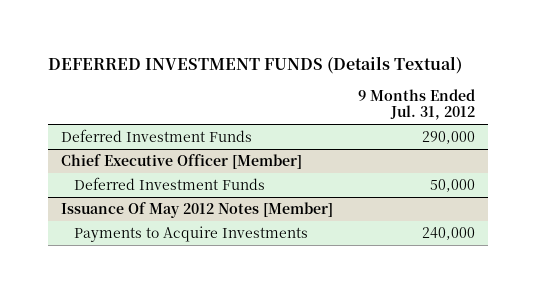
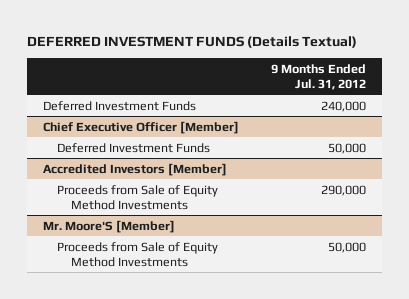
- Deferred Investment Funds | 290,000
+ Deferred Investment Funds | 240,000
- Issuance Of May 2012 Notes [Member]
- Payments to Acquire Investments | 240,000
+ Accredited Investors [Member]
+ Proceeds from Sale of Equity Method Investments | 290,000
+ Mr. Moore'S [Member]
+ Proceeds from Sale of Equity Method Investments | 50,000

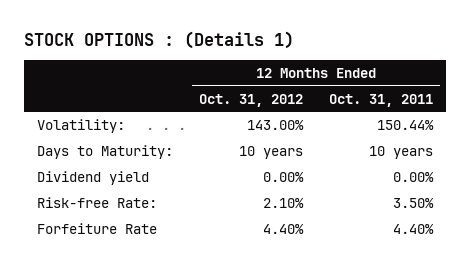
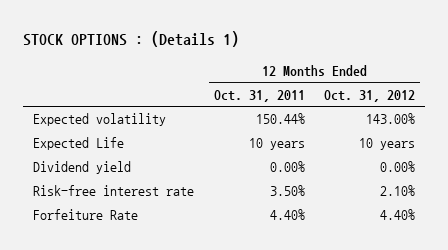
- | 12 Months Ended Oct. 31, 2012 | 12 Months Ended Oct. 31, 2011
+ | 12 Months Ended Oct. 31, 2011 | 12 Months Ended Oct. 31, 2012
- Volatility: | 143.00% | 150.44%
- Days to Maturity: | 10 years | 10 years
+ Expected volatility | 150.44% | 143.00%
+ Expected Life | 10 years | 10 years
- Risk-free Rate: | 2.10% | 3.50%
+ Risk-free interest rate | 3.50% | 2.10%

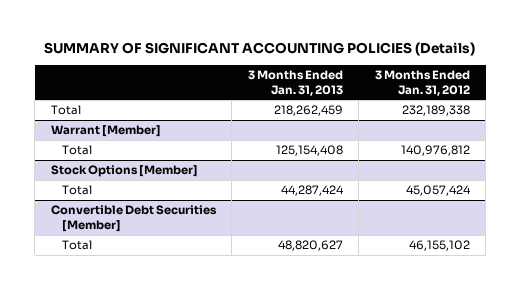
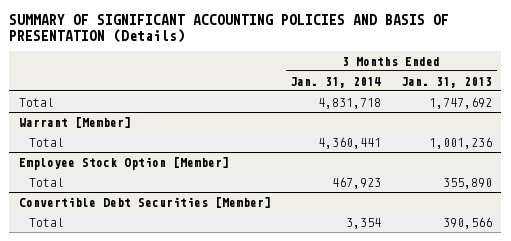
- SUMMARY OF SIGNIFICANT ACCOUNTING POLICIES (Details)
+ SUMMARY OF SIGNIFICANT ACCOUNTING POLICIES AND BASIS OF PRESENTATION (Details)
- | 3 Months Ended Jan. 31, 2013 | 3 Months Ended Jan. 31, 2012
+ | 3 Months Ended Jan. 31, 2014 | 3 Months Ended Jan. 31, 2013
- Total | 218,262,459 | 232,189,338
+ Total | 4,831,718 | 1,747,692
@ Warrant [Member]
- Total | 125,154,408 | 140,976,812
- Stock Options [Member]
- Total | 44,287,424 | 45,057,424
@ Warrant [Member]
+ Total | 4,360,441 | 1,001,236
+ Employee Stock Option [Member]
+ Total | 467,923 | 355,890
@ Convertible Debt Securities [Member]
- Total | 48,820,627 | 46,155,102
+ Total | 3,354 | 390,566

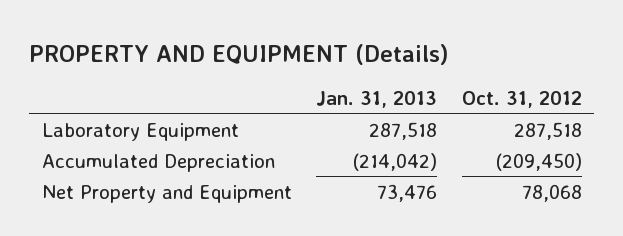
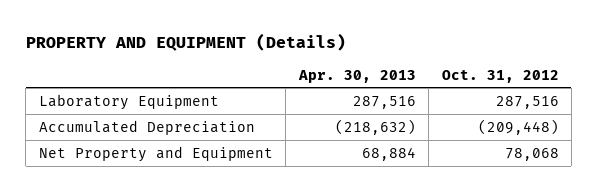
- | Jan. 31, 2013 | Oct. 31, 2012
+ | Apr. 30, 2013 | Oct. 31, 2012
- Laboratory Equipment | 287,518 | 287,518
- Accumulated Depreciation | (214,042) | (209,450)
+ Laboratory Equipment | 287,516 | 287,516
+ Accumulated Depreciation | (218,632) | (209,448)

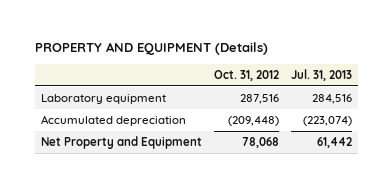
- | Apr. 30, 2013 | Oct. 31, 2012
+ | Oct. 31, 2012 | Jul. 31, 2013
- Laboratory Equipment | 287,516 | 287,516
- Accumulated Depreciation | (218,632) | (209,448)
+ Laboratory equipment | 287,516 | 284,516
+ Accumulated depreciation | (209,448) | (223,074)

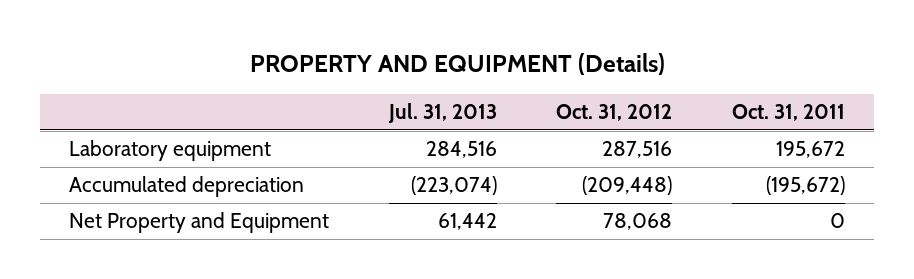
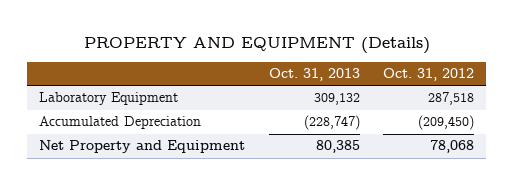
- | Jul. 31, 2013 | Oct. 31, 2012 | Oct. 31, 2011
+ | Oct. 31, 2013 | Oct. 31, 2012
- Laboratory equipment | 284,516 | 287,516 | 195,672
- Accumulated depreciation | (223,074) | (209,448) | (195,672)
+ Laboratory Equipment | 309,132 | 287,518
+ Accumulated Depreciation | (228,747) | (209,450)

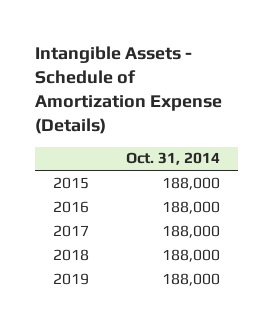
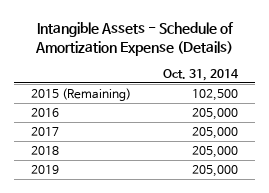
- 2015 | 188,000
- 2016 | 188,000
- 2017 | 188,000
- 2018 | 188,000
- 2019 | 188,000
+ 2015 (Remaining) | 102,500
+ 2016 | 205,000
+ 2017 | 205,000
+ 2018 | 205,000
+ 2019 | 205,000

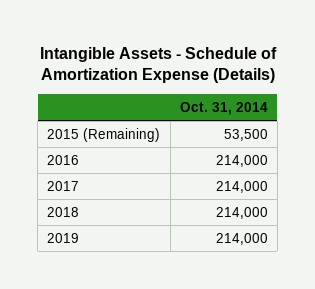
- 2015 (Remaining) | 102,500
- 2016 | 205,000
- 2017 | 205,000
- 2018 | 205,000
- 2019 | 205,000
+ 2015 (Remaining) | 53,500
+ 2016 | 214,000
+ 2017 | 214,000
+ 2018 | 214,000
+ 2019 | 214,000

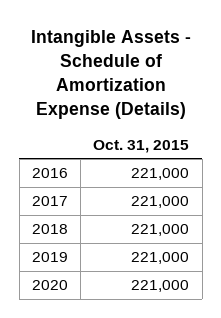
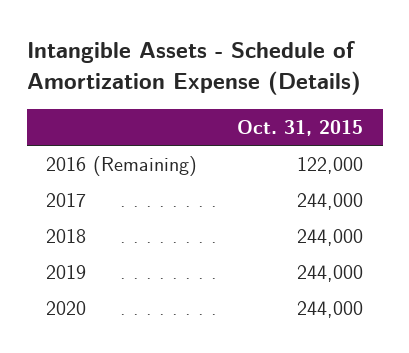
- 2016 | 221,000
- 2017 | 221,000
- 2018 | 221,000
- 2019 | 221,000
- 2020 | 221,000
+ 2016 (Remaining) | 122,000
+ 2017 | 244,000
+ 2018 | 244,000
+ 2019 | 244,000
+ 2020 | 244,000

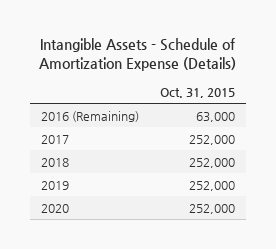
- 2016 (Remaining) | 122,000
- 2017 | 244,000
- 2018 | 244,000
- 2019 | 244,000
- 2020 | 244,000
+ 2016 (Remaining) | 63,000
+ 2017 | 252,000
+ 2018 | 252,000
+ 2019 | 252,000
+ 2020 | 252,000

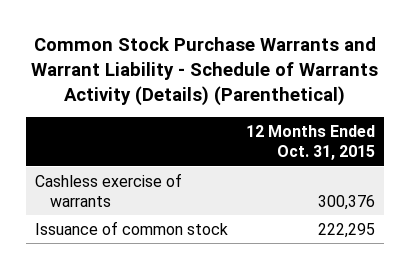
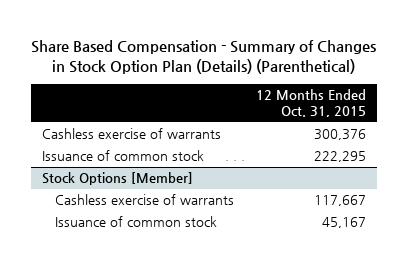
- Common Stock Purchase Warrants and Warrant Liability - Schedule of Warrants Activity (Details) (Parenthetical)
+ Share Based Compensation - Summary of Changes in Stock Option Plan (Details) (Parenthetical)
+ Stock Options [Member]
+ Cashless exercise of warrants | 117,667
+ Issuance of common stock | 45,167

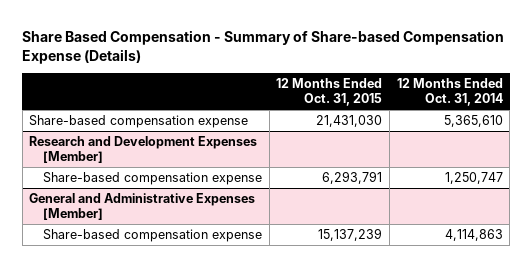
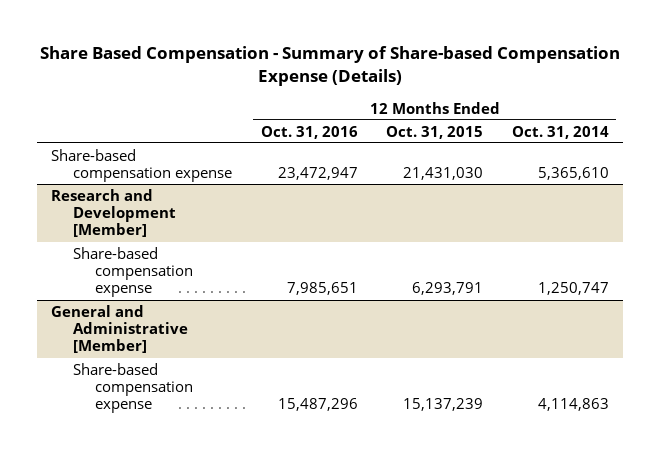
- | 12 Months Ended Oct. 31, 2015 | 12 Months Ended Oct. 31, 2014
+ | 12 Months Ended Oct. 31, 2016 | 12 Months Ended Oct. 31, 2015 | 12 Months Ended Oct. 31, 2014
- Research and Development Expenses [Member]
+ Research and Development [Member]
- General and Administrative Expenses [Member]
+ General and Administrative [Member]

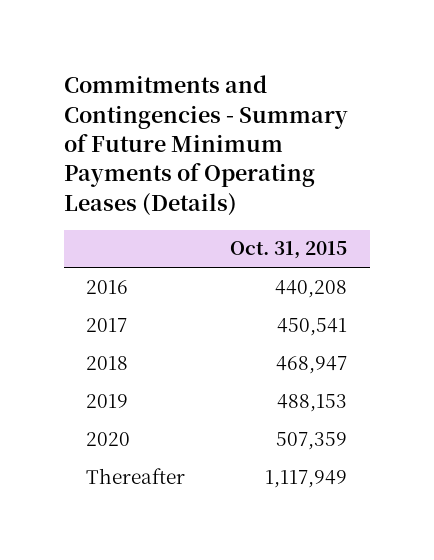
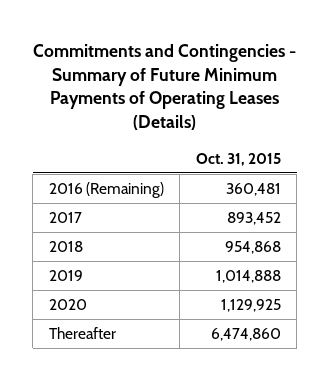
- 2016 | 440,208
- 2017 | 450,541
- 2018 | 468,947
- 2019 | 488,153
- 2020 | 507,359
- Thereafter | 1,117,949
+ 2016 (Remaining) | 360,481
+ 2017 | 893,452
+ 2018 | 954,868
+ 2019 | 1,014,888
+ 2020 | 1,129,925
+ Thereafter | 6,474,860

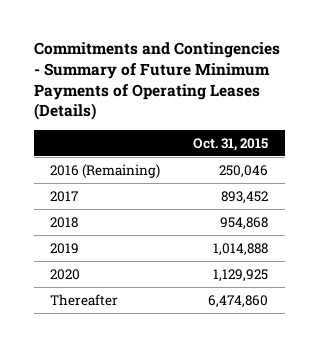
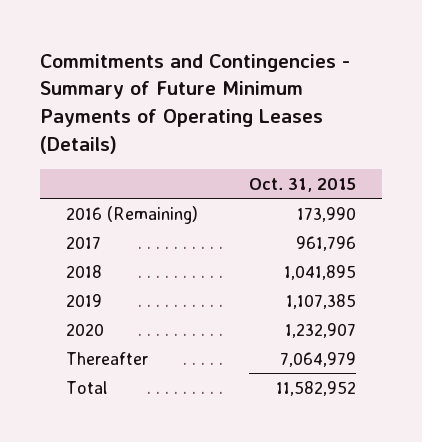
- 2016 (Remaining) | 250,046
- 2017 | 893,452
- 2018 | 954,868
- 2019 | 1,014,888
- 2020 | 1,129,925
- Thereafter | 6,474,860
+ 2016 (Remaining) | 173,990
+ 2017 | 961,796
+ 2018 | 1,041,895
+ 2019 | 1,107,385
+ 2020 | 1,232,907
+ Thereafter | 7,064,979
+ Total | 11,582,952

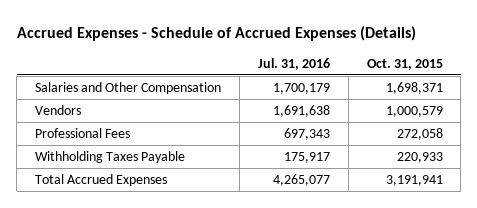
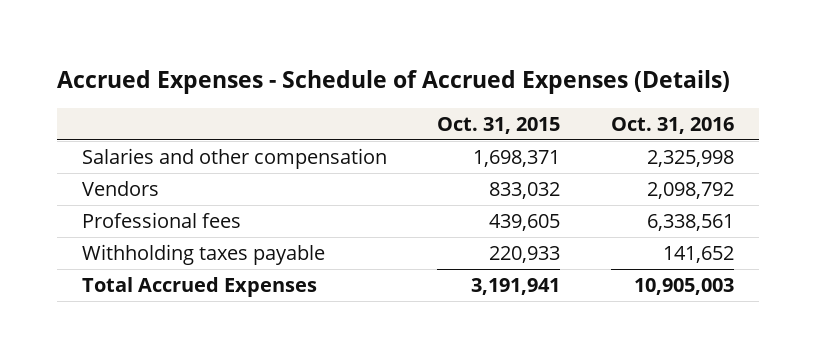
- | Jul. 31, 2016 | Oct. 31, 2015
+ | Oct. 31, 2015 | Oct. 31, 2016
- Salaries and Other Compensation | 1,700,179 | 1,698,371
- Vendors | 1,691,638 | 1,000,579
- Professional Fees | 697,343 | 272,058
- Withholding Taxes Payable | 175,917 | 220,933
+ Salaries and other compensation | 1,698,371 | 2,325,998
+ Vendors | 833,032 | 2,098,792
+ Professional fees | 439,605 | 6,338,561
+ Withholding taxes payable | 220,933 | 141,652

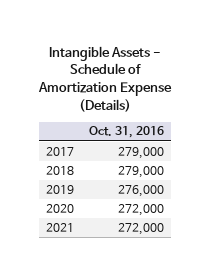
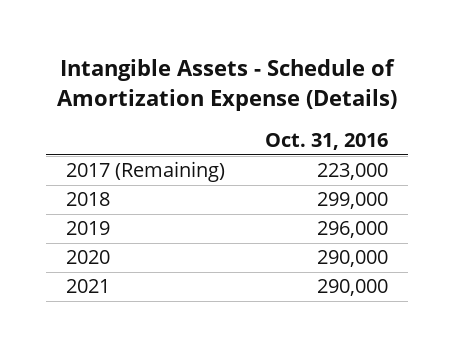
- 2017 | 279,000
- 2018 | 279,000
- 2019 | 276,000
- 2020 | 272,000
- 2021 | 272,000
+ 2017 (Remaining) | 223,000
+ 2018 | 299,000
+ 2019 | 296,000
+ 2020 | 290,000
+ 2021 | 290,000

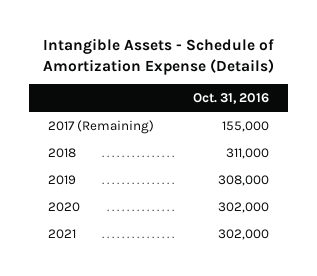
- 2017 (Remaining) | 223,000
- 2018 | 299,000
- 2019 | 296,000
- 2020 | 290,000
- 2021 | 290,000
+ 2017 (Remaining) | 155,000
+ 2018 | 311,000
+ 2019 | 308,000
+ 2020 | 302,000
+ 2021 | 302,000

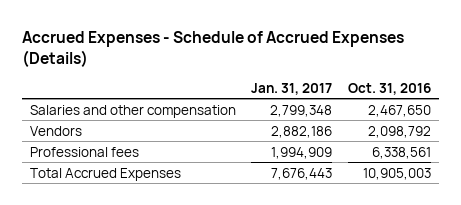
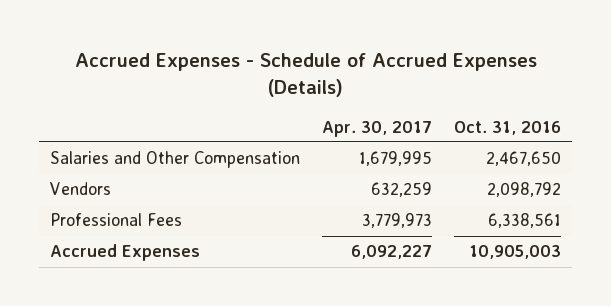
- | Jan. 31, 2017 | Oct. 31, 2016
+ | Apr. 30, 2017 | Oct. 31, 2016
- Salaries and other compensation | 2,799,348 | 2,467,650
+ Salaries and Other Compensation | 1,679,995 | 2,467,650
- Professional fees | 1,994,909 | 6,338,561
- Total Accrued Expenses | 7,676,443 | 10,905,003
+ Professional Fees | 3,779,973 | 6,338,561
+ Accrued Expenses | 6,092,227 | 10,905,003

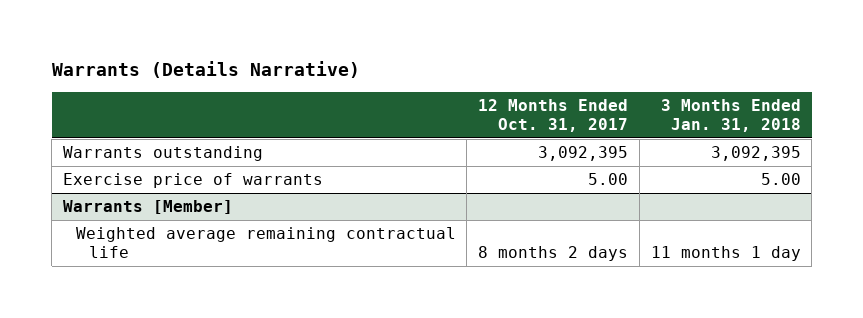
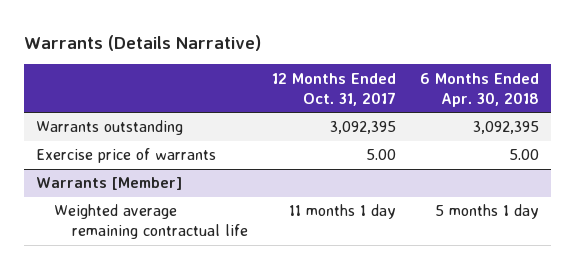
- | 12 Months Ended Oct. 31, 2017 | 3 Months Ended Jan. 31, 2018
+ | 12 Months Ended Oct. 31, 2017 | 6 Months Ended Apr. 30, 2018
@ Warrants [Member]
- Weighted average remaining contractual life | 8 months 2 days | 11 months 1 day
+ Weighted average remaining contractual life | 11 months 1 day | 5 months 1 day

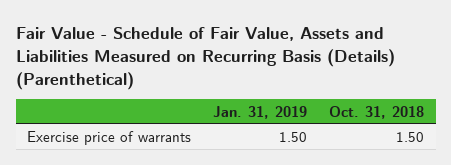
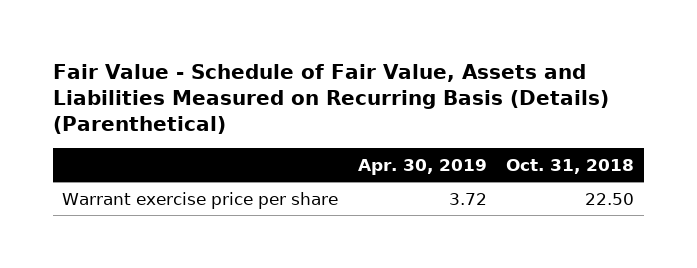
- | Jan. 31, 2019 | Oct. 31, 2018
+ | Apr. 30, 2019 | Oct. 31, 2018
- Exercise price of warrants | 1.50 | 1.50
+ Warrant exercise price per share | 3.72 | 22.50

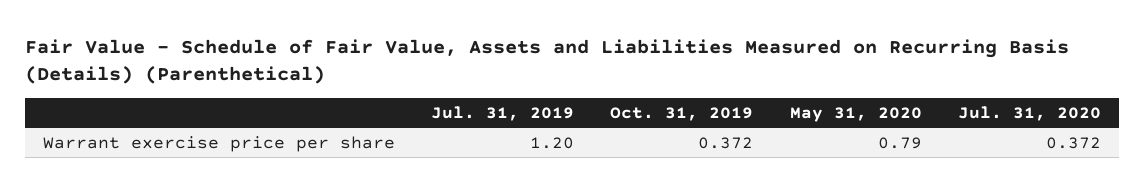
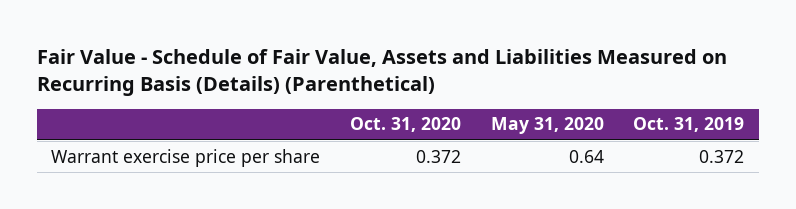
- | Jul. 31, 2019 | Oct. 31, 2019 | May 31, 2020 | Jul. 31, 2020
+ | Oct. 31, 2020 | May 31, 2020 | Oct. 31, 2019
- Warrant exercise price per share | 1.20 | 0.372 | 0.79 | 0.372
+ Warrant exercise price per share | 0.372 | 0.64 | 0.372

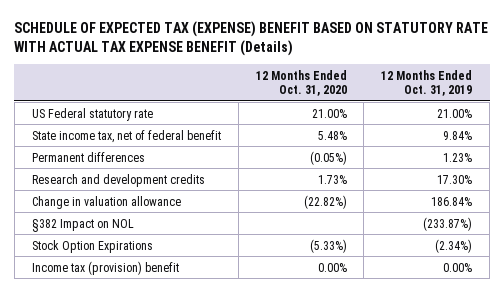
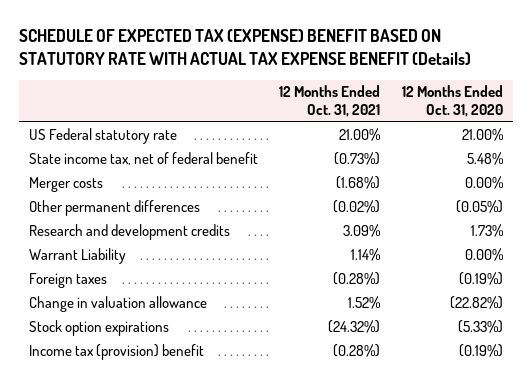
- | 12 Months Ended Oct. 31, 2020 | 12 Months Ended Oct. 31, 2019
+ | 12 Months Ended Oct. 31, 2021 | 12 Months Ended Oct. 31, 2020
- Permanent differences | (0.05%) | 1.23%
+ Merger costs | (1.68%) | 0.00%
+ Other permanent differences | (0.02%) | (0.05%)
+ Warrant Liability | 1.14% | 0.00%
+ Foreign taxes | (0.28%) | (0.19%)
- §382 Impact on NOL | | (233.87%)
- Stock Option Expirations | (5.33%) | (2.34%)
- Income tax (provision) benefit | 0.00% | 0.00%
+ Stock option expirations | (24.32%) | (5.33%)
+ Income tax (provision) benefit | (0.28%) | (0.19%)

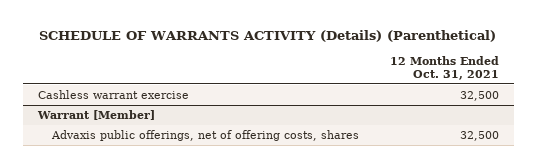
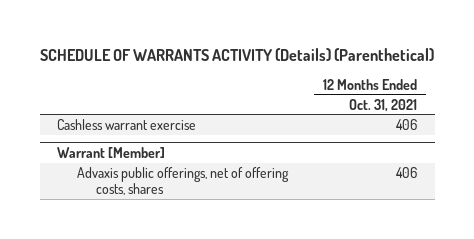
- Cashless warrant exercise | 32,500
+ Cashless warrant exercise | 406
@ Warrant [Member]
- Advaxis public offerings, net of offering costs, shares | 32,500
+ Advaxis public offerings, net of offering costs, shares | 406

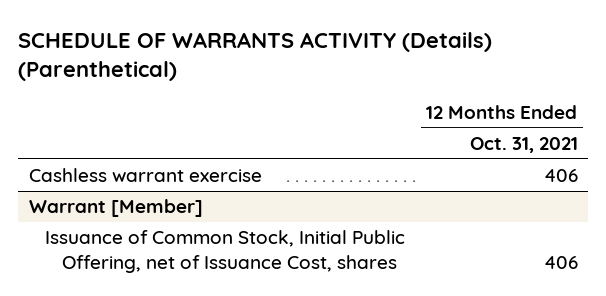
@ Warrant [Member]
- Advaxis public offerings, net of offering costs, shares | 406
+ Issuance of Common Stock, Initial Public Offering, net of Issuance Cost, shares | 406

